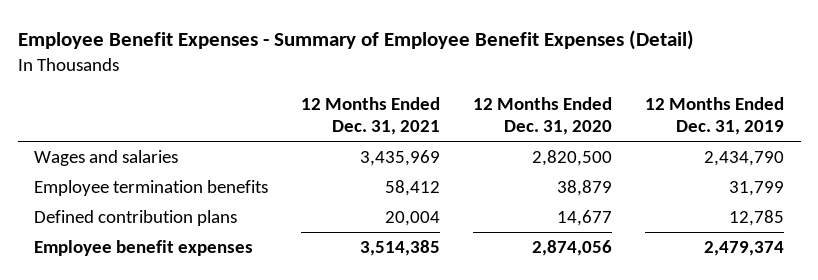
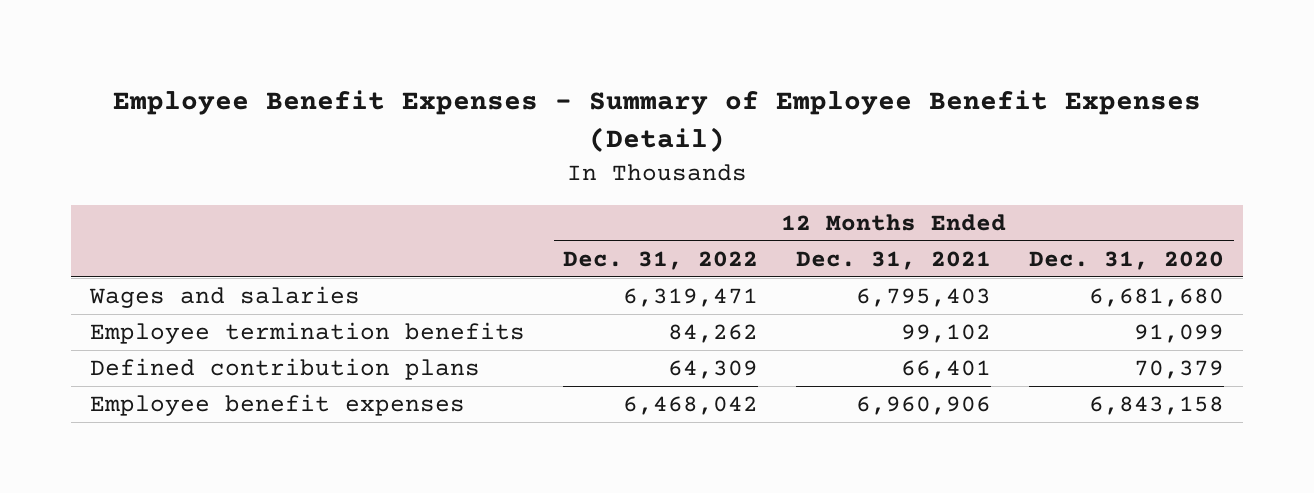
- | 12 Months Ended Dec. 31, 2021 | 12 Months Ended Dec. 31, 2020 | 12 Months Ended Dec. 31, 2019
+ | 12 Months Ended Dec. 31, 2022 | 12 Months Ended Dec. 31, 2021 | 12 Months Ended Dec. 31, 2020
- Wages and salaries | 3,435,969 | 2,820,500 | 2,434,790
- Employee termination benefits | 58,412 | 38,879 | 31,799
- Defined contribution plans | 20,004 | 14,677 | 12,785
- Employee benefit expenses | 3,514,385 | 2,874,056 | 2,479,374
+ Wages and salaries | 6,319,471 | 6,795,403 | 6,681,680
+ Employee termination benefits | 84,262 | 99,102 | 91,099
+ Defined contribution plans | 64,309 | 66,401 | 70,379
+ Employee benefit expenses | 6,468,042 | 6,960,906 | 6,843,158

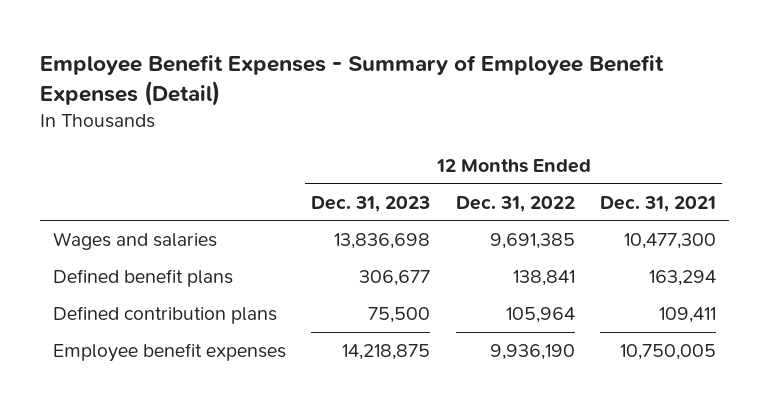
- | 12 Months Ended Dec. 31, 2022 | 12 Months Ended Dec. 31, 2021 | 12 Months Ended Dec. 31, 2020
+ | 12 Months Ended Dec. 31, 2023 | 12 Months Ended Dec. 31, 2022 | 12 Months Ended Dec. 31, 2021
- Wages and salaries | 6,319,471 | 6,795,403 | 6,681,680
- Employee termination benefits | 84,262 | 99,102 | 91,099
- Defined contribution plans | 64,309 | 66,401 | 70,379
- Employee benefit expenses | 6,468,042 | 6,960,906 | 6,843,158
+ Wages and salaries | 13,836,698 | 9,691,385 | 10,477,300
+ Defined benefit plans | 306,677 | 138,841 | 163,294
+ Defined contribution plans | 75,500 | 105,964 | 109,411
+ Employee benefit expenses | 14,218,875 | 9,936,190 | 10,750,005

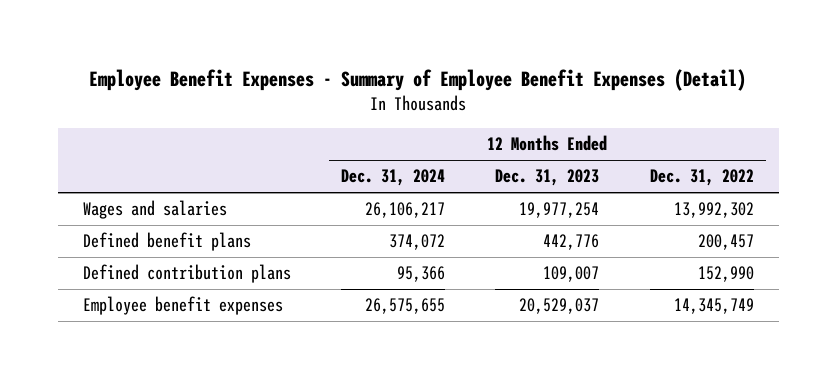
- | 12 Months Ended Dec. 31, 2023 | 12 Months Ended Dec. 31, 2022 | 12 Months Ended Dec. 31, 2021
+ | 12 Months Ended Dec. 31, 2024 | 12 Months Ended Dec. 31, 2023 | 12 Months Ended Dec. 31, 2022
- Wages and salaries | 13,836,698 | 9,691,385 | 10,477,300
- Defined benefit plans | 306,677 | 138,841 | 163,294
- Defined contribution plans | 75,500 | 105,964 | 109,411
- Employee benefit expenses | 14,218,875 | 9,936,190 | 10,750,005
+ Wages and salaries | 26,106,217 | 19,977,254 | 13,992,302
+ Defined benefit plans | 374,072 | 442,776 | 200,457
+ Defined contribution plans | 95,366 | 109,007 | 152,990
+ Employee benefit expenses | 26,575,655 | 20,529,037 | 14,345,749

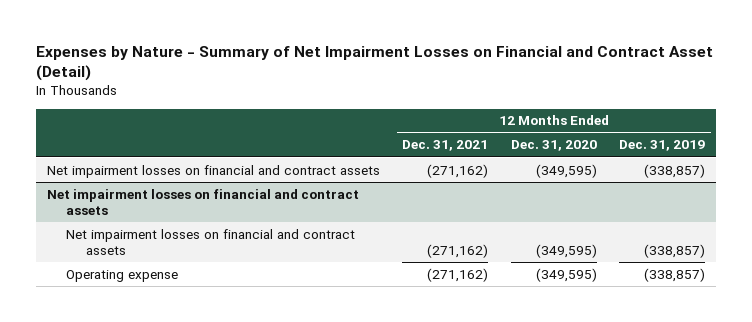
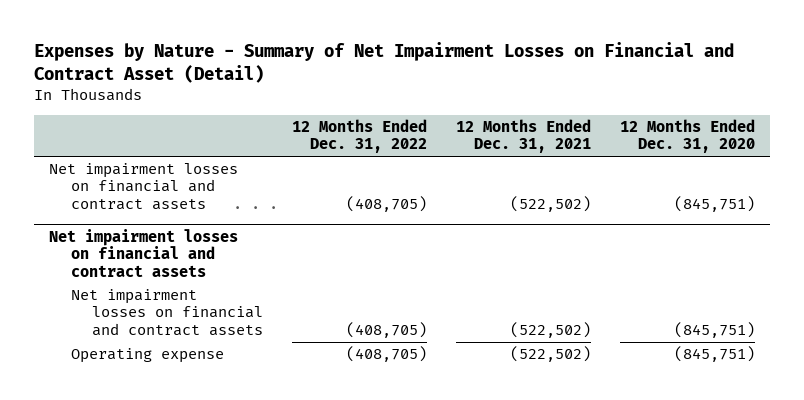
- | 12 Months Ended Dec. 31, 2021 | 12 Months Ended Dec. 31, 2020 | 12 Months Ended Dec. 31, 2019
+ | 12 Months Ended Dec. 31, 2022 | 12 Months Ended Dec. 31, 2021 | 12 Months Ended Dec. 31, 2020
- Net impairment losses on financial and contract assets | (271,162) | (349,595) | (338,857)
+ Net impairment losses on financial and contract assets | (408,705) | (522,502) | (845,751)
@ Net impairment losses on financial and contract assets
- Net impairment losses on financial and contract assets | (271,162) | (349,595) | (338,857)
- Operating expense | (271,162) | (349,595) | (338,857)
+ Net impairment losses on financial and contract assets | (408,705) | (522,502) | (845,751)
+ Operating expense | (408,705) | (522,502) | (845,751)

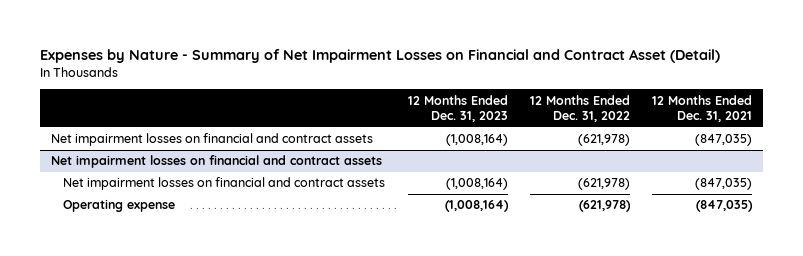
- | 12 Months Ended Dec. 31, 2022 | 12 Months Ended Dec. 31, 2021 | 12 Months Ended Dec. 31, 2020
+ | 12 Months Ended Dec. 31, 2023 | 12 Months Ended Dec. 31, 2022 | 12 Months Ended Dec. 31, 2021
- Net impairment losses on financial and contract assets | (408,705) | (522,502) | (845,751)
+ Net impairment losses on financial and contract assets | (1,008,164) | (621,978) | (847,035)
@ Net impairment losses on financial and contract assets
- Net impairment losses on financial and contract assets | (408,705) | (522,502) | (845,751)
- Operating expense | (408,705) | (522,502) | (845,751)
+ Net impairment losses on financial and contract assets | (1,008,164) | (621,978) | (847,035)
+ Operating expense | (1,008,164) | (621,978) | (847,035)

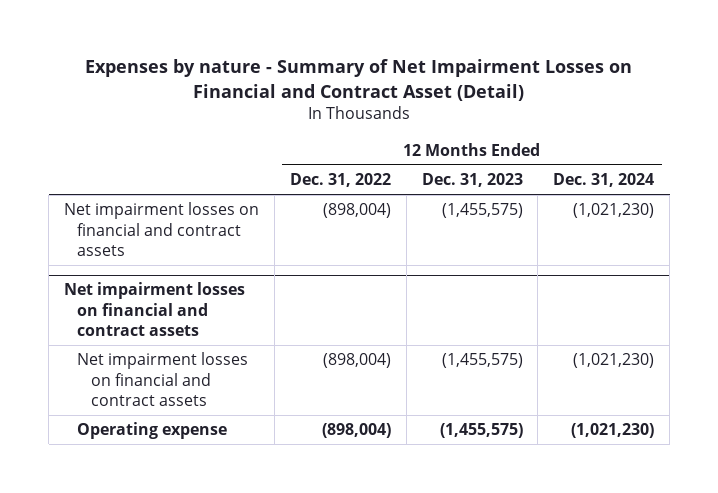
- Expenses by Nature - Summary of Net Impairment Losses on Financial and Contract Asset (Detail)
+ Expenses by nature - Summary of Net Impairment Losses on Financial and Contract Asset (Detail)
- | 12 Months Ended Dec. 31, 2023 | 12 Months Ended Dec. 31, 2022 | 12 Months Ended Dec. 31, 2021
+ | 12 Months Ended Dec. 31, 2022 | 12 Months Ended Dec. 31, 2023 | 12 Months Ended Dec. 31, 2024
- Net impairment losses on financial and contract assets | (1,008,164) | (621,978) | (847,035)
+ Net impairment losses on financial and contract assets | (898,004) | (1,455,575) | (1,021,230)
@ Net impairment losses on financial and contract assets
- Net impairment losses on financial and contract assets | (1,008,164) | (621,978) | (847,035)
- Operating expense | (1,008,164) | (621,978) | (847,035)
+ Net impairment losses on financial and contract assets | (898,004) | (1,455,575) | (1,021,230)
+ Operating expense | (898,004) | (1,455,575) | (1,021,230)

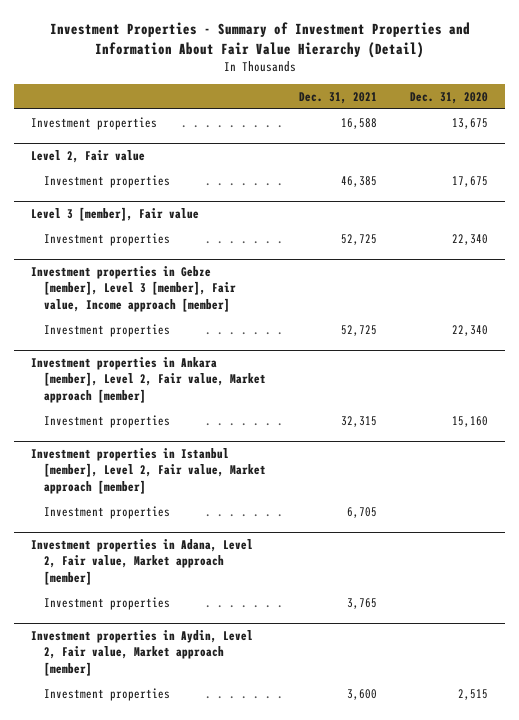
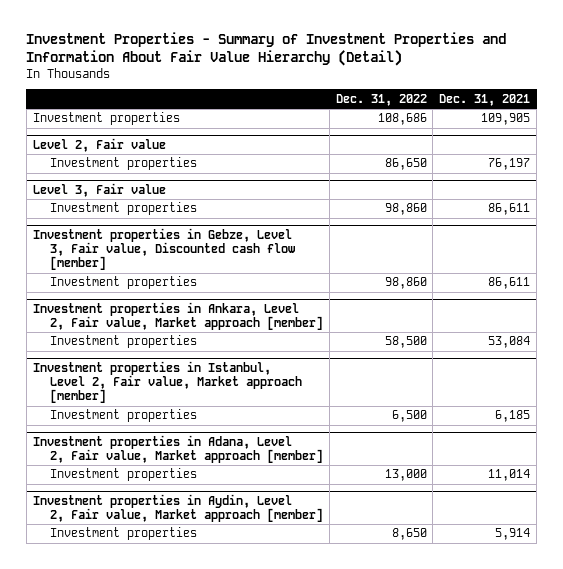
- | Dec. 31, 2021 | Dec. 31, 2020
+ | Dec. 31, 2022 | Dec. 31, 2021
- Investment properties | 16,588 | 13,675
+ Investment properties | 108,686 | 109,905
@ Level 2, Fair value
- Investment properties | 46,385 | 17,675
- Level 3 [member], Fair value
- Investment properties | 52,725 | 22,340
- Investment properties in Gebze [member], Level 3 [member], Fair value, Income approach [member]
- Investment properties | 52,725 | 22,340
- Investment properties in Ankara [member], Level 2, Fair value, Market approach [member]
- Investment properties | 32,315 | 15,160
- Investment properties in Istanbul [member], Level 2, Fair value, Market approach [member]
- Investment properties | 6,705 |
@ Level 2, Fair value
+ Investment properties | 86,650 | 76,197
+ Level 3, Fair value
+ Investment properties | 98,860 | 86,611
+ Investment properties in Gebze, Level 3, Fair value, Discounted cash flow [member]
+ Investment properties | 98,860 | 86,611
+ Investment properties in Ankara, Level 2, Fair value, Market approach [member]
+ Investment properties | 58,500 | 53,084
+ Investment properties in Istanbul, Level 2, Fair value, Market approach [member]
+ Investment properties | 6,500 | 6,185
@ Investment properties in Adana, Level 2, Fair value, Market approach [member]
- Investment properties | 3,765 |
+ Investment properties | 13,000 | 11,014
@ Investment properties in Aydin, Level 2, Fair value, Market approach [member]
- Investment properties | 3,600 | 2,515
+ Investment properties | 8,650 | 5,914

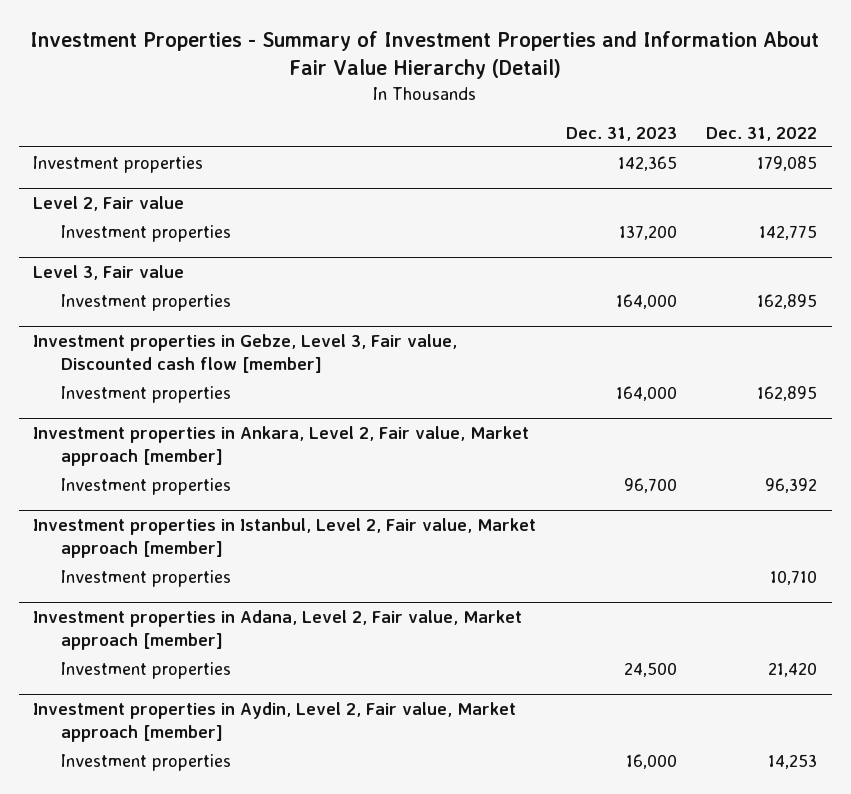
- | Dec. 31, 2022 | Dec. 31, 2021
+ | Dec. 31, 2023 | Dec. 31, 2022
- Investment properties | 108,686 | 109,905
+ Investment properties | 142,365 | 179,085
@ Level 2, Fair value
- Investment properties | 86,650 | 76,197
+ Investment properties | 137,200 | 142,775
@ Level 3, Fair value
- Investment properties | 98,860 | 86,611
+ Investment properties | 164,000 | 162,895
@ Investment properties in Gebze, Level 3, Fair value, Discounted cash flow [member]
- Investment properties | 98,860 | 86,611
+ Investment properties | 164,000 | 162,895
@ Investment properties in Ankara, Level 2, Fair value, Market approach [member]
- Investment properties | 58,500 | 53,084
+ Investment properties | 96,700 | 96,392
@ Investment properties in Istanbul, Level 2, Fair value, Market approach [member]
- Investment properties | 6,500 | 6,185
+ Investment properties | | 10,710
@ Investment properties in Adana, Level 2, Fair value, Market approach [member]
- Investment properties | 13,000 | 11,014
+ Investment properties | 24,500 | 21,420
@ Investment properties in Aydin, Level 2, Fair value, Market approach [member]
- Investment properties | 8,650 | 5,914
+ Investment properties | 16,000 | 14,253

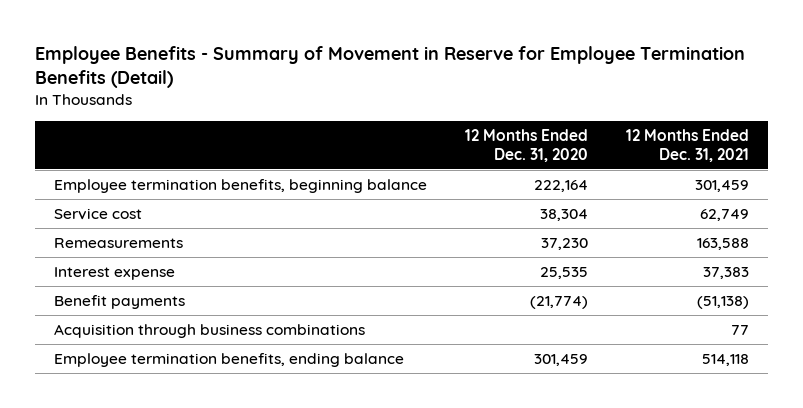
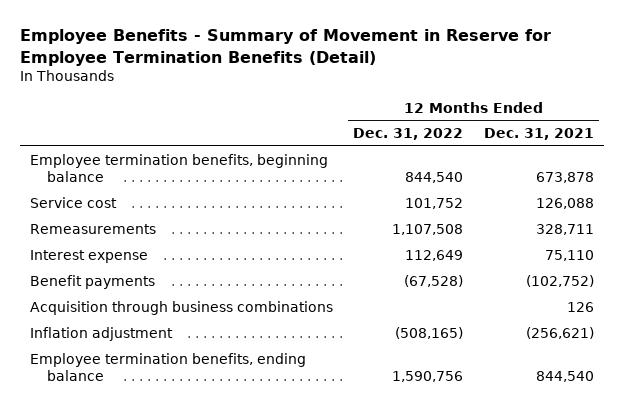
- | 12 Months Ended Dec. 31, 2020 | 12 Months Ended Dec. 31, 2021
+ | 12 Months Ended Dec. 31, 2022 | 12 Months Ended Dec. 31, 2021
- Employee termination benefits, beginning balance | 222,164 | 301,459
- Service cost | 38,304 | 62,749
- Remeasurements | 37,230 | 163,588
- Interest expense | 25,535 | 37,383
- Benefit payments | (21,774) | (51,138)
- Acquisition through business combinations | | 77
- Employee termination benefits, ending balance | 301,459 | 514,118
+ Employee termination benefits, beginning balance | 844,540 | 673,878
+ Service cost | 101,752 | 126,088
+ Remeasurements | 1,107,508 | 328,711
+ Interest expense | 112,649 | 75,110
+ Benefit payments | (67,528) | (102,752)
+ Acquisition through business combinations | | 126
+ Inflation adjustment | (508,165) | (256,621)
+ Employee termination benefits, ending balance | 1,590,756 | 844,540

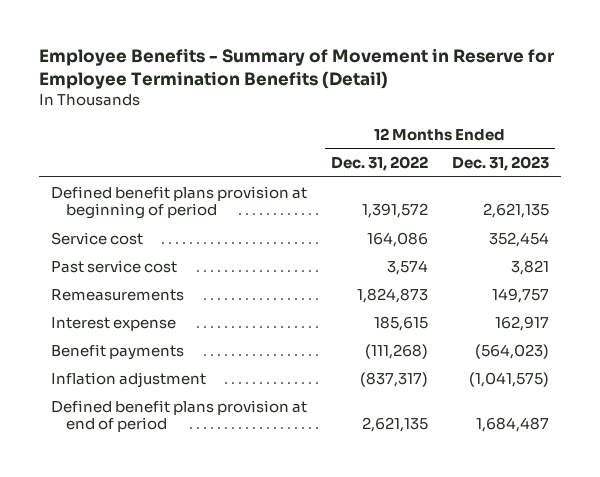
- | 12 Months Ended Dec. 31, 2022 | 12 Months Ended Dec. 31, 2021
+ | 12 Months Ended Dec. 31, 2022 | 12 Months Ended Dec. 31, 2023
- Employee termination benefits, beginning balance | 844,540 | 673,878
- Service cost | 101,752 | 126,088
- Remeasurements | 1,107,508 | 328,711
- Interest expense | 112,649 | 75,110
- Benefit payments | (67,528) | (102,752)
- Acquisition through business combinations | | 126
- Inflation adjustment | (508,165) | (256,621)
- Employee termination benefits, ending balance | 1,590,756 | 844,540
+ Defined benefit plans provision at beginning of period | 1,391,572 | 2,621,135
+ Service cost | 164,086 | 352,454
+ Past service cost | 3,574 | 3,821
+ Remeasurements | 1,824,873 | 149,757
+ Interest expense | 185,615 | 162,917
+ Benefit payments | (111,268) | (564,023)
+ Inflation adjustment | (837,317) | (1,041,575)
+ Defined benefit plans provision at end of period | 2,621,135 | 1,684,487

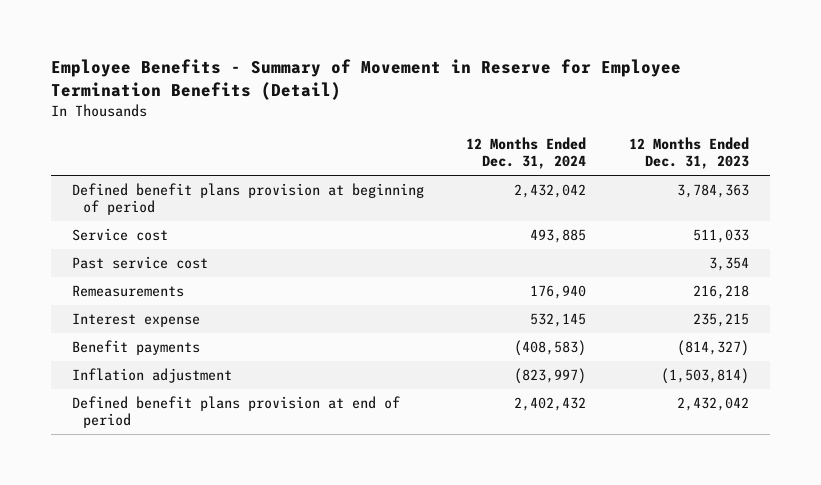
- | 12 Months Ended Dec. 31, 2022 | 12 Months Ended Dec. 31, 2023
+ | 12 Months Ended Dec. 31, 2024 | 12 Months Ended Dec. 31, 2023
- Defined benefit plans provision at beginning of period | 1,391,572 | 2,621,135
- Service cost | 164,086 | 352,454
- Past service cost | 3,574 | 3,821
- Remeasurements | 1,824,873 | 149,757
- Interest expense | 185,615 | 162,917
- Benefit payments | (111,268) | (564,023)
- Inflation adjustment | (837,317) | (1,041,575)
- Defined benefit plans provision at end of period | 2,621,135 | 1,684,487
+ Defined benefit plans provision at beginning of period | 2,432,042 | 3,784,363
+ Service cost | 493,885 | 511,033
+ Past service cost | | 3,354
+ Remeasurements | 176,940 | 216,218
+ Interest expense | 532,145 | 235,215
+ Benefit payments | (408,583) | (814,327)
+ Inflation adjustment | (823,997) | (1,503,814)
+ Defined benefit plans provision at end of period | 2,402,432 | 2,432,042

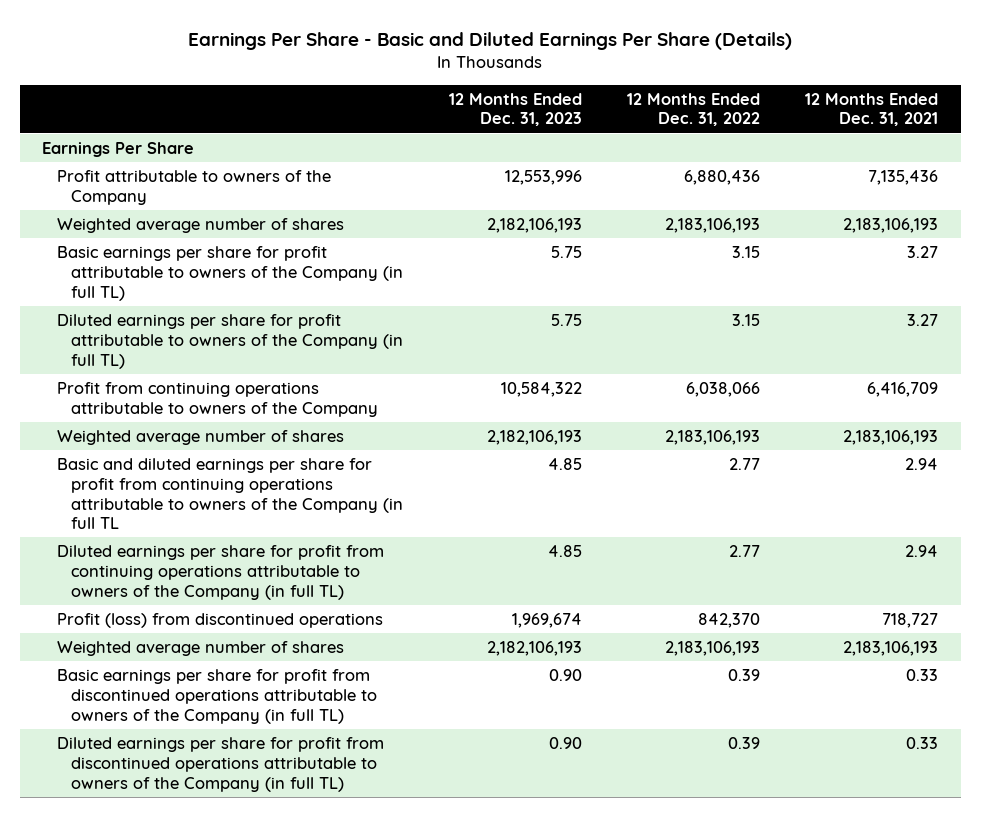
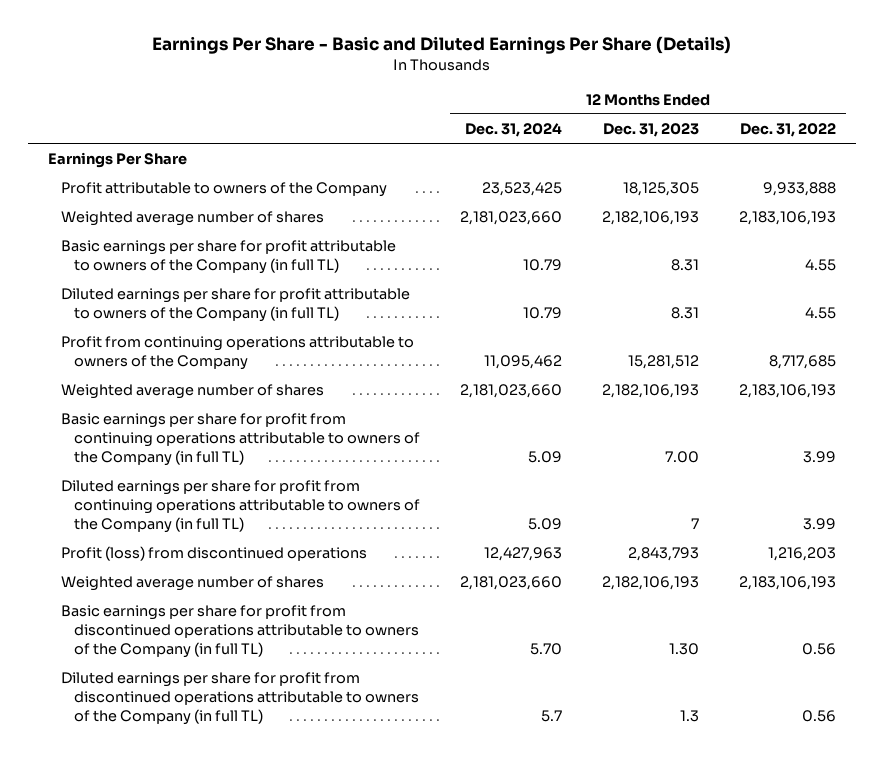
- | 12 Months Ended Dec. 31, 2023 | 12 Months Ended Dec. 31, 2022 | 12 Months Ended Dec. 31, 2021
+ | 12 Months Ended Dec. 31, 2024 | 12 Months Ended Dec. 31, 2023 | 12 Months Ended Dec. 31, 2022
- Profit attributable to owners of the Company | 12,553,996 | 6,880,436 | 7,135,436
+ Profit attributable to owners of the Company | 23,523,425 | 18,125,305 | 9,933,888
- Basic earnings per share for profit attributable to owners of the Company (in full TL) | 5.75 | 3.15 | 3.27
- Diluted earnings per share for profit attributable to owners of the Company (in full TL) | 5.75 | 3.15 | 3.27
- Profit from continuing operations attributable to owners of the Company | 10,584,322 | 6,038,066 | 6,416,709
+ Basic earnings per share for profit attributable to owners of the Company (in full TL) | 10.79 | 8.31 | 4.55
+ Diluted earnings per share for profit attributable to owners of the Company (in full TL) | 10.79 | 8.31 | 4.55
+ Profit from continuing operations attributable to owners of the Company | 11,095,462 | 15,281,512 | 8,717,685
- Basic and diluted earnings per share for profit from continuing operations attributable to owners of the Company (in full TL | 4.85 | 2.77 | 2.94
- Diluted earnings per share for profit from continuing operations attributable to owners of the Company (in full TL) | 4.85 | 2.77 | 2.94
- Profit (loss) from discontinued operations | 1,969,674 | 842,370 | 718,727
+ Basic earnings per share for profit from continuing operations attributable to owners of the Company (in full TL) | 5.09 | 7.00 | 3.99
+ Diluted earnings per share for profit from continuing operations attributable to owners of the Company (in full TL) | 5.09 | 7 | 3.99
+ Profit (loss) from discontinued operations | 12,427,963 | 2,843,793 | 1,216,203
- Basic earnings per share for profit from discontinued operations attributable to owners of the Company (in full TL) | 0.90 | 0.39 | 0.33
- Diluted earnings per share for profit from discontinued operations attributable to owners of the Company (in full TL) | 0.90 | 0.39 | 0.33
+ Basic earnings per share for profit from discontinued operations attributable to owners of the Company (in full TL) | 5.70 | 1.30 | 0.56
+ Diluted earnings per share for profit from discontinued operations attributable to owners of the Company (in full TL) | 5.7 | 1.3 | 0.56

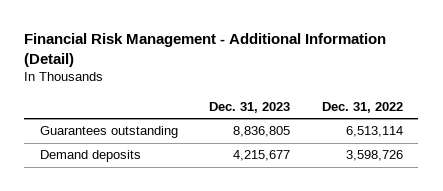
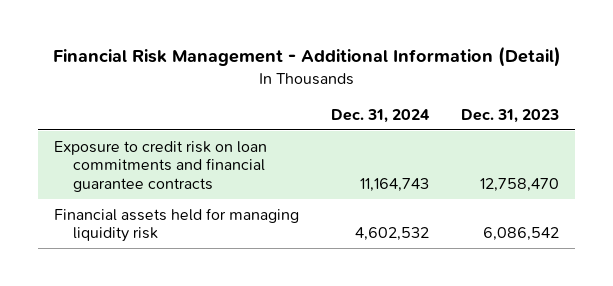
- | Dec. 31, 2023 | Dec. 31, 2022
+ | Dec. 31, 2024 | Dec. 31, 2023
- Guarantees outstanding | 8,836,805 | 6,513,114
- Demand deposits | 4,215,677 | 3,598,726
+ Exposure to credit risk on loan commitments and financial guarantee contracts | 11,164,743 | 12,758,470
+ Financial assets held for managing liquidity risk | 4,602,532 | 6,086,542

